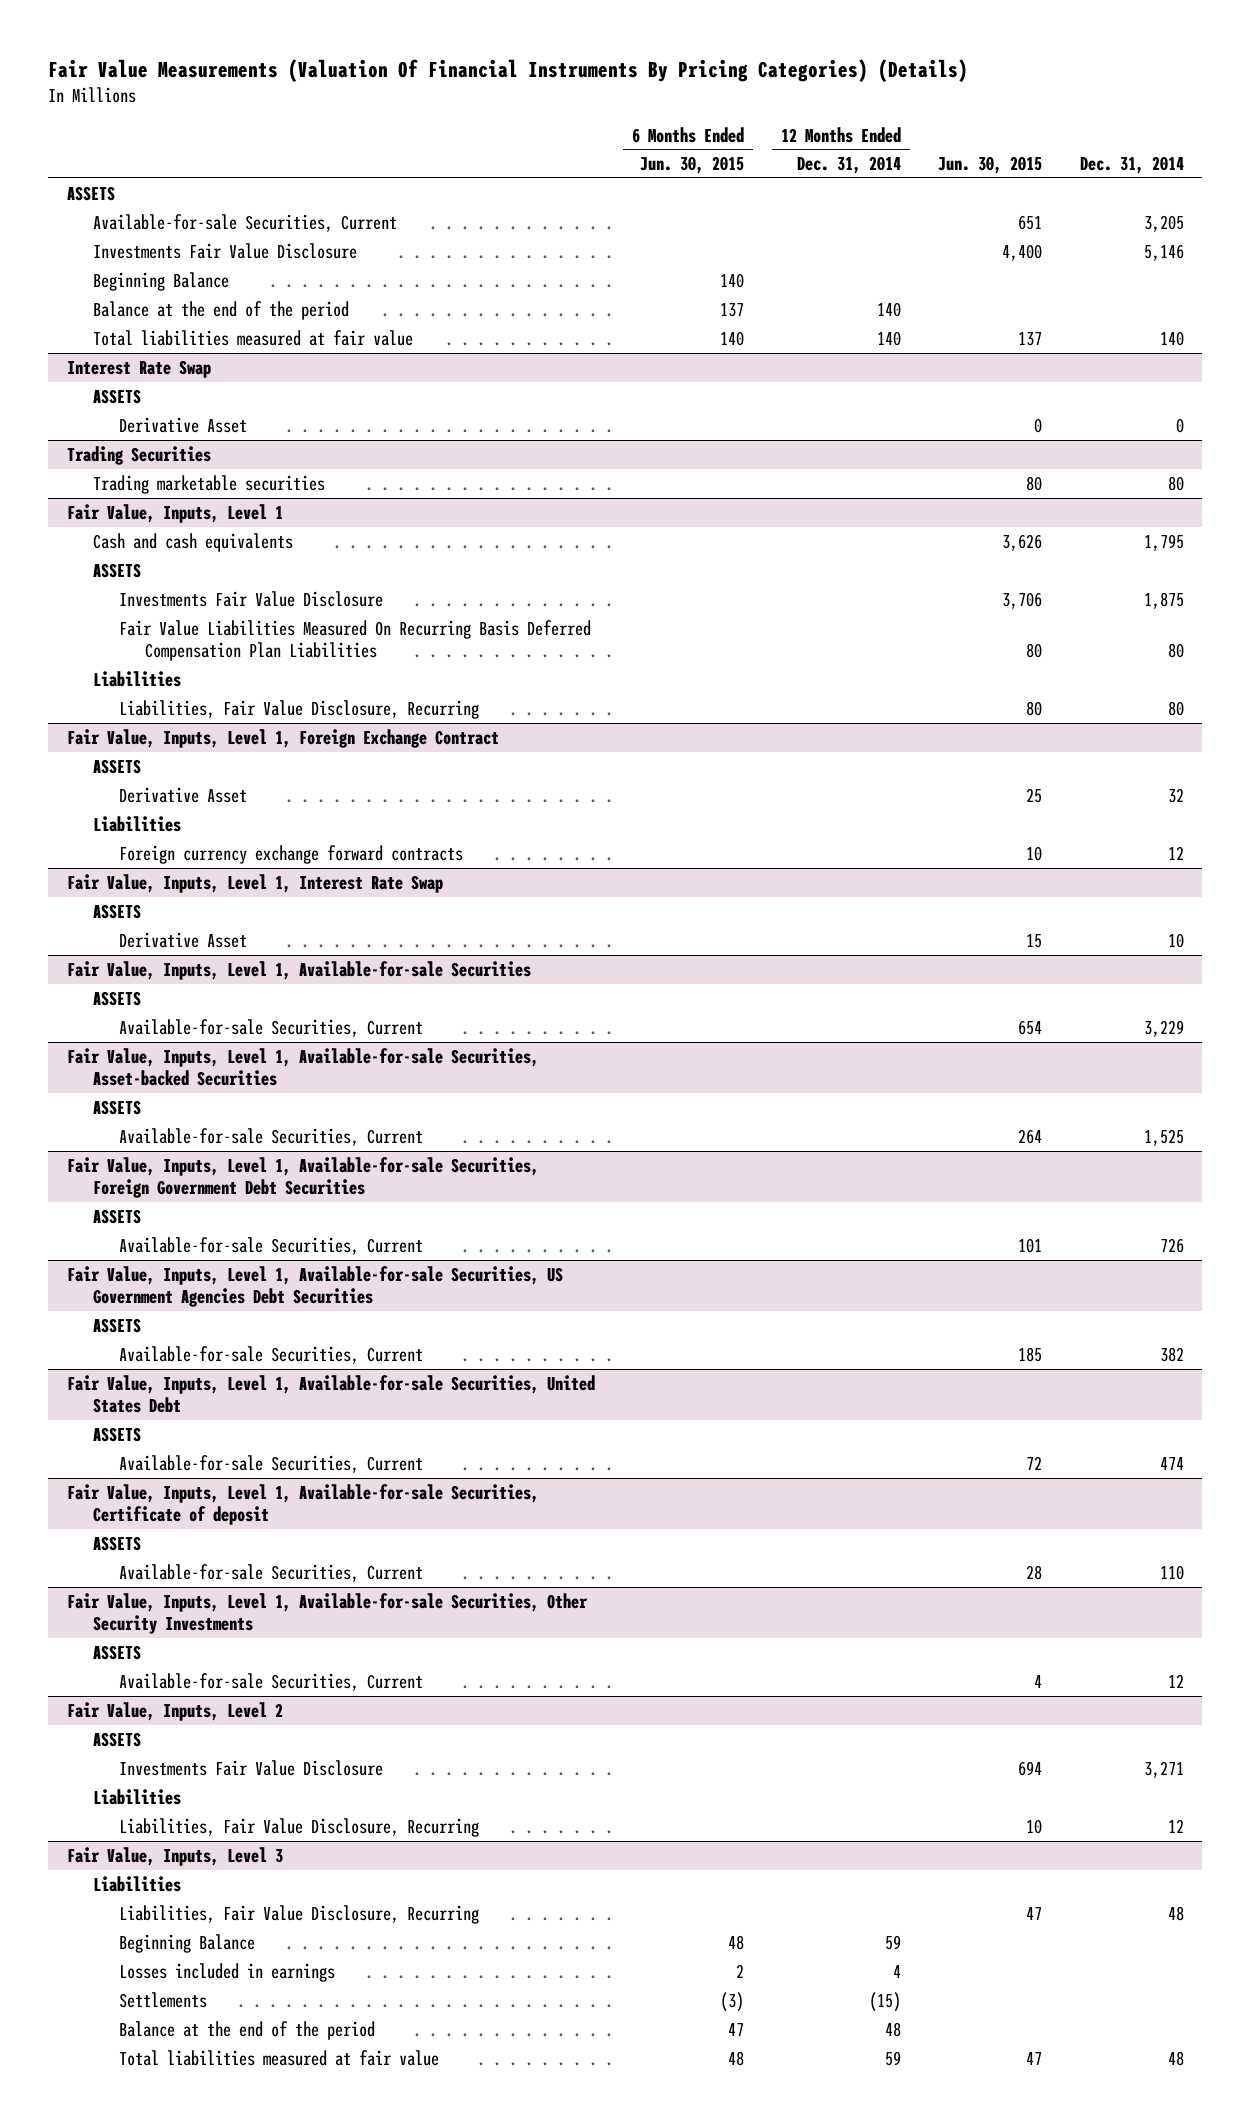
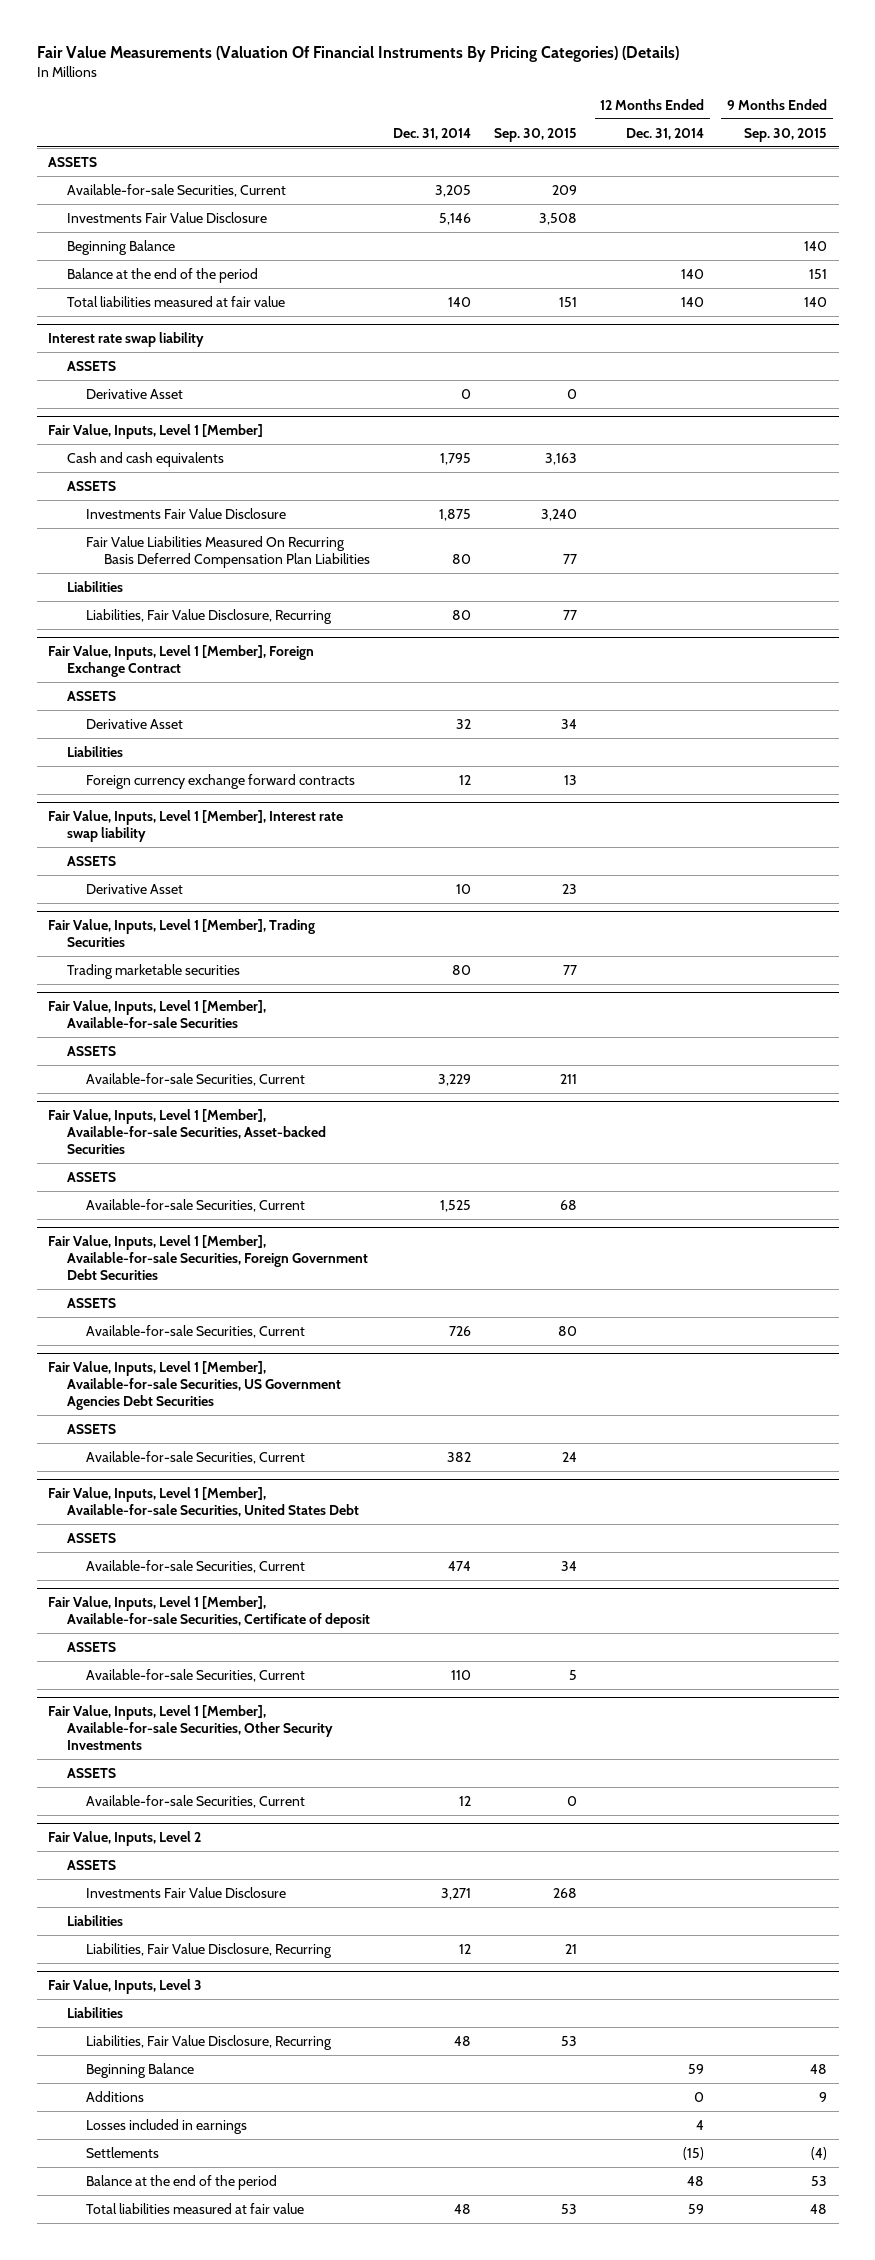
- | 6 Months Ended Jun. 30, 2015 | 12 Months Ended Dec. 31, 2014 | Jun. 30, 2015 | Dec. 31, 2014
+ | Dec. 31, 2014 | Sep. 30, 2015 | 12 Months Ended Dec. 31, 2014 | 9 Months Ended Sep. 30, 2015
- Interest Rate Swap
+ Interest rate swap liability
- Trading Securities
- Trading marketable securities | | | 80 | 80
- Fair Value, Inputs, Level 1
+ Fair Value, Inputs, Level 1 [Member]
- Fair Value, Inputs, Level 1, Foreign Exchange Contract
+ Fair Value, Inputs, Level 1 [Member], Foreign Exchange Contract
- Fair Value, Inputs, Level 1, Interest Rate Swap
+ Fair Value, Inputs, Level 1 [Member], Interest rate swap liability
- Fair Value, Inputs, Level 1, Available-for-sale Securities
+ Fair Value, Inputs, Level 1 [Member], Trading Securities
+ Trading marketable securities | 80 | 77 | |
+ Fair Value, Inputs, Level 1 [Member], Available-for-sale Securities
- Fair Value, Inputs, Level 1, Available-for-sale Securities, Asset-backed Securities
+ Fair Value, Inputs, Level 1 [Member], Available-for-sale Securities, Asset-backed Securities
- Fair Value, Inputs, Level 1, Available-for-sale Securities, Foreign Government Debt Securities
+ Fair Value, Inputs, Level 1 [Member], Available-for-sale Securities, Foreign Government Debt Securities
- Fair Value, Inputs, Level 1, Available-for-sale Securities, US Government Agencies Debt Securities
+ Fair Value, Inputs, Level 1 [Member], Available-for-sale Securities, US Government Agencies Debt Securities
- Fair Value, Inputs, Level 1, Available-for-sale Securities, United States Debt
+ Fair Value, Inputs, Level 1 [Member], Available-for-sale Securities, United States Debt
- Fair Value, Inputs, Level 1, Available-for-sale Securities, Certificate of deposit
+ Fair Value, Inputs, Level 1 [Member], Available-for-sale Securities, Certificate of deposit
- Fair Value, Inputs, Level 1, Available-for-sale Securities, Other Security Investments
+ Fair Value, Inputs, Level 1 [Member], Available-for-sale Securities, Other Security Investments
@ Fair Value, Inputs, Level 3
+ Additions | | | 0 | 9

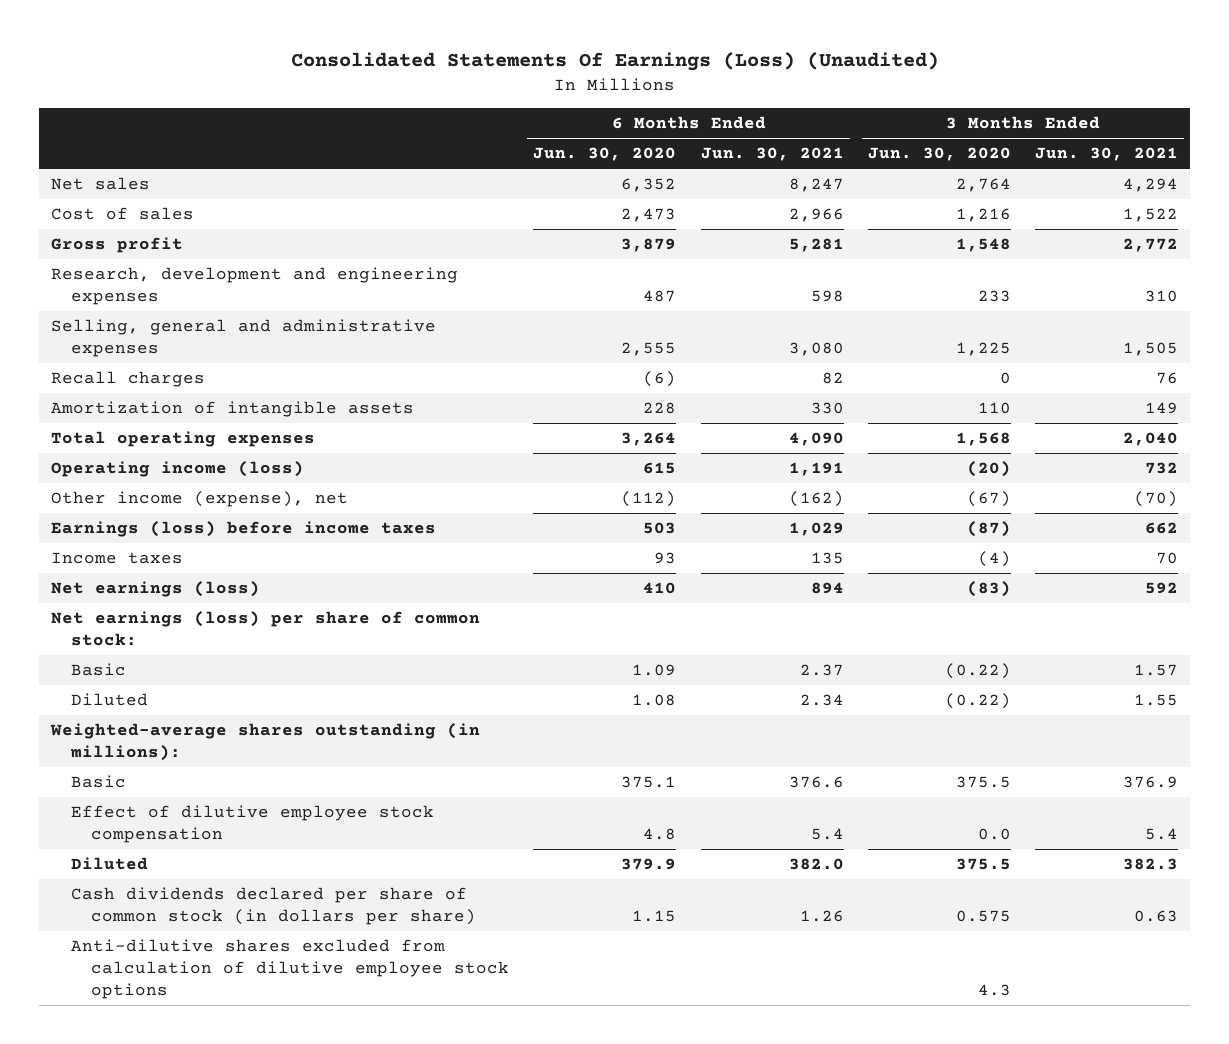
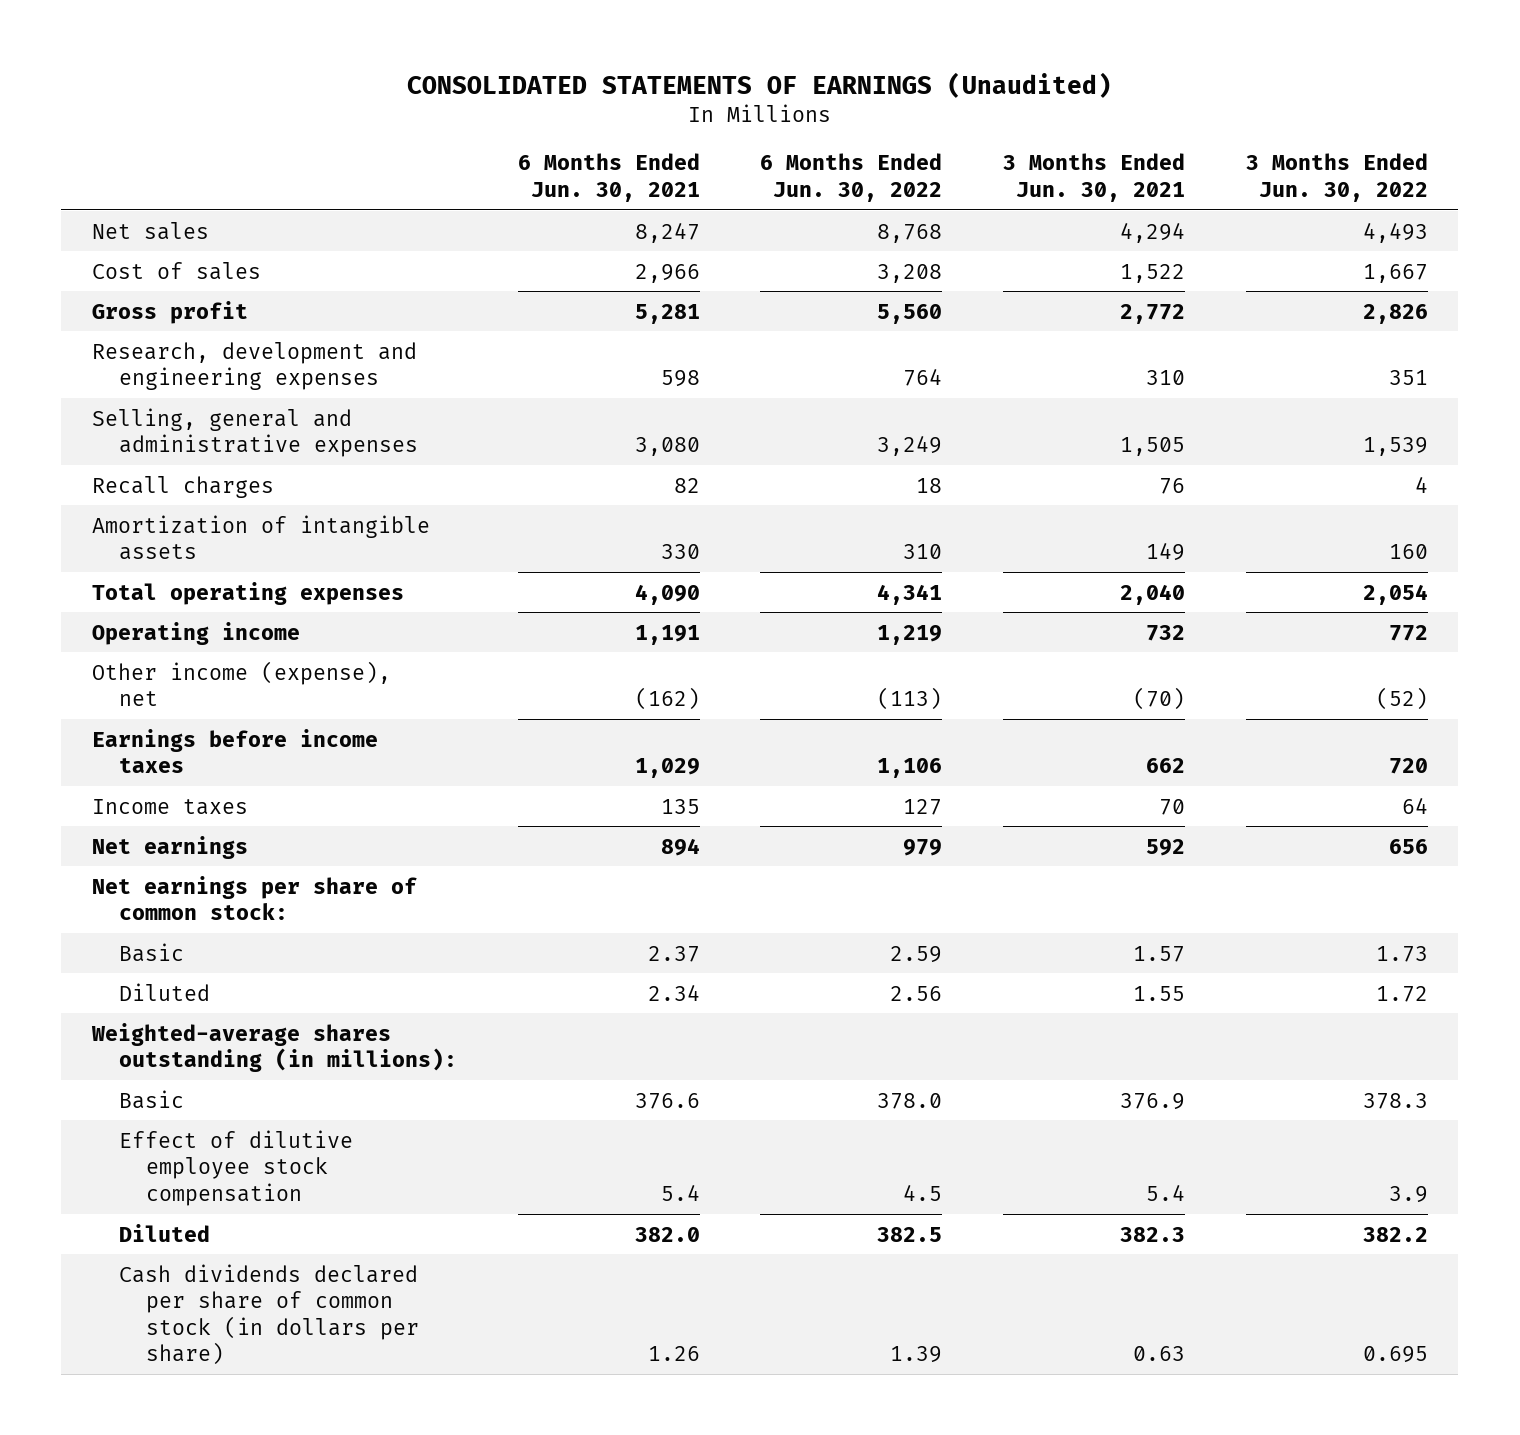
- Consolidated Statements Of Earnings (Loss) (Unaudited)
+ CONSOLIDATED STATEMENTS OF EARNINGS (Unaudited)
- | 6 Months Ended Jun. 30, 2020 | 6 Months Ended Jun. 30, 2021 | 3 Months Ended Jun. 30, 2020 | 3 Months Ended Jun. 30, 2021
+ | 6 Months Ended Jun. 30, 2021 | 6 Months Ended Jun. 30, 2022 | 3 Months Ended Jun. 30, 2021 | 3 Months Ended Jun. 30, 2022
- Operating income (loss) | 615 | 1,191 | (20) | 732
+ Operating income | 1,191 | 1,219 | 732 | 772
- Earnings (loss) before income taxes | 503 | 1,029 | (87) | 662
+ Earnings before income taxes | 1,029 | 1,106 | 662 | 720
- Net earnings (loss) | 410 | 894 | (83) | 592
- Net earnings (loss) per share of common stock:
+ Net earnings | 894 | 979 | 592 | 656
+ Net earnings per share of common stock:
- Anti-dilutive shares excluded from calculation of dilutive employee stock options | | | 4.3 |

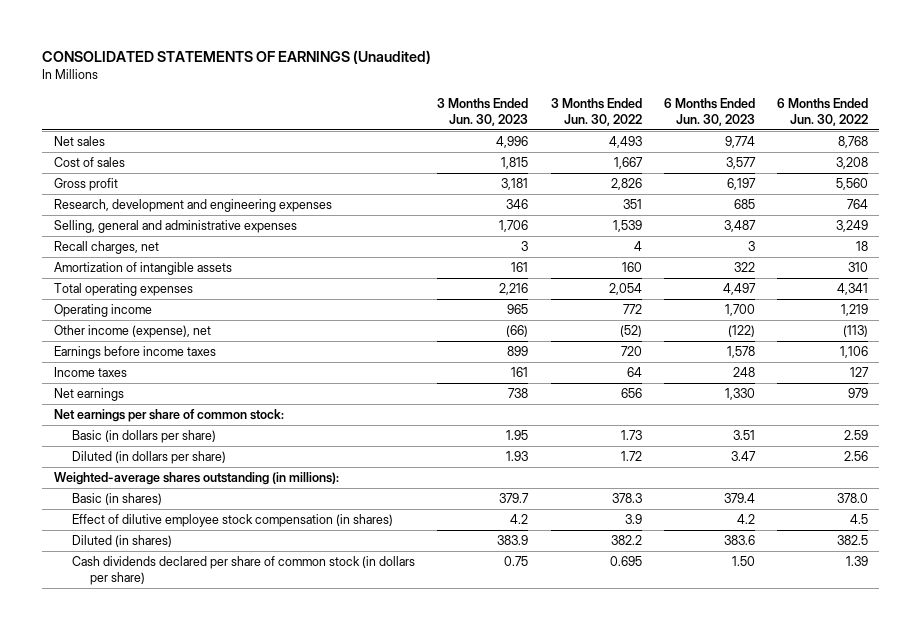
- | 6 Months Ended Jun. 30, 2021 | 6 Months Ended Jun. 30, 2022 | 3 Months Ended Jun. 30, 2021 | 3 Months Ended Jun. 30, 2022
+ | 3 Months Ended Jun. 30, 2023 | 3 Months Ended Jun. 30, 2022 | 6 Months Ended Jun. 30, 2023 | 6 Months Ended Jun. 30, 2022
- Recall charges | 82 | 18 | 76 | 4
+ Recall charges, net | 3 | 4 | 3 | 18
- Basic | 2.37 | 2.59 | 1.57 | 1.73
- Diluted | 2.34 | 2.56 | 1.55 | 1.72
+ Basic (in dollars per share) | 1.95 | 1.73 | 3.51 | 2.59
+ Diluted (in dollars per share) | 1.93 | 1.72 | 3.47 | 2.56
- Basic | 376.6 | 378.0 | 376.9 | 378.3
- Effect of dilutive employee stock compensation | 5.4 | 4.5 | 5.4 | 3.9
- Diluted | 382.0 | 382.5 | 382.3 | 382.2
+ Basic (in shares) | 379.7 | 378.3 | 379.4 | 378.0
+ Effect of dilutive employee stock compensation (in shares) | 4.2 | 3.9 | 4.2 | 4.5
+ Diluted (in shares) | 383.9 | 382.2 | 383.6 | 382.5

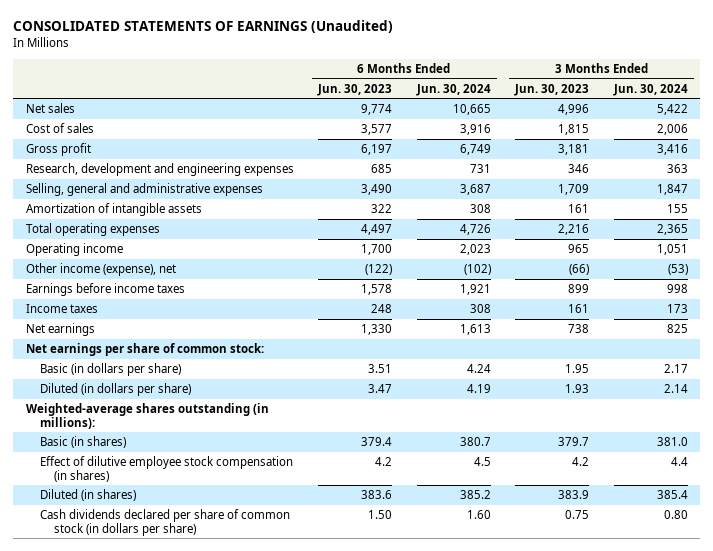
- | 3 Months Ended Jun. 30, 2023 | 3 Months Ended Jun. 30, 2022 | 6 Months Ended Jun. 30, 2023 | 6 Months Ended Jun. 30, 2022
+ | 6 Months Ended Jun. 30, 2023 | 6 Months Ended Jun. 30, 2024 | 3 Months Ended Jun. 30, 2023 | 3 Months Ended Jun. 30, 2024
- Selling, general and administrative expenses | 1,706 | 1,539 | 3,487 | 3,249
- Recall charges, net | 3 | 4 | 3 | 18
+ Selling, general and administrative expenses | 3,490 | 3,687 | 1,709 | 1,847

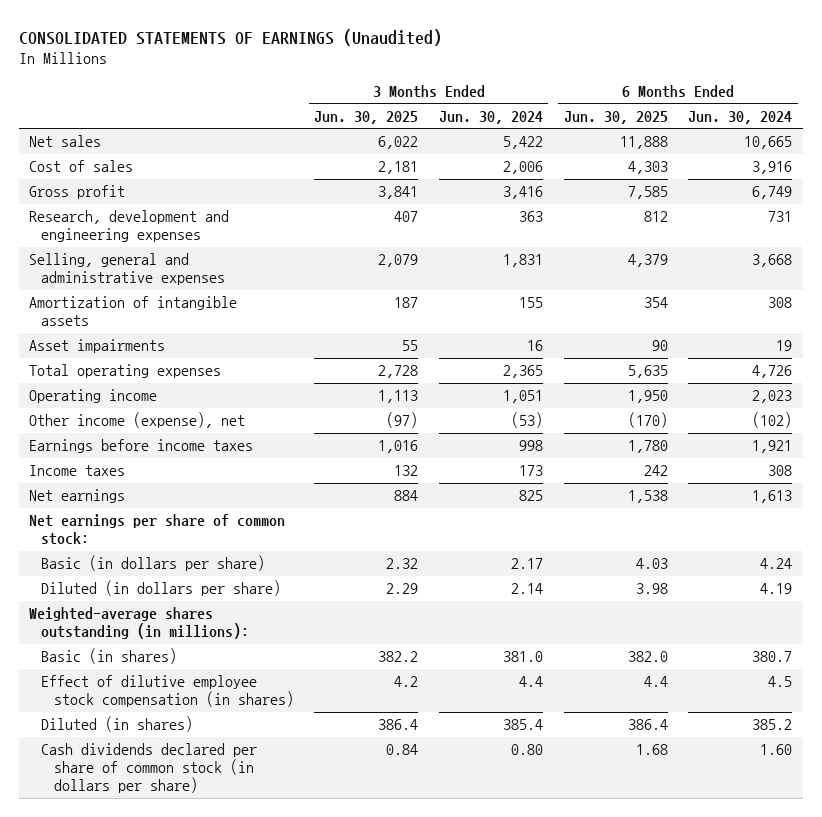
- | 6 Months Ended Jun. 30, 2023 | 6 Months Ended Jun. 30, 2024 | 3 Months Ended Jun. 30, 2023 | 3 Months Ended Jun. 30, 2024
+ | 3 Months Ended Jun. 30, 2025 | 3 Months Ended Jun. 30, 2024 | 6 Months Ended Jun. 30, 2025 | 6 Months Ended Jun. 30, 2024
- Selling, general and administrative expenses | 3,490 | 3,687 | 1,709 | 1,847
+ Selling, general and administrative expenses | 2,079 | 1,831 | 4,379 | 3,668
+ Asset impairments | 55 | 16 | 90 | 19

